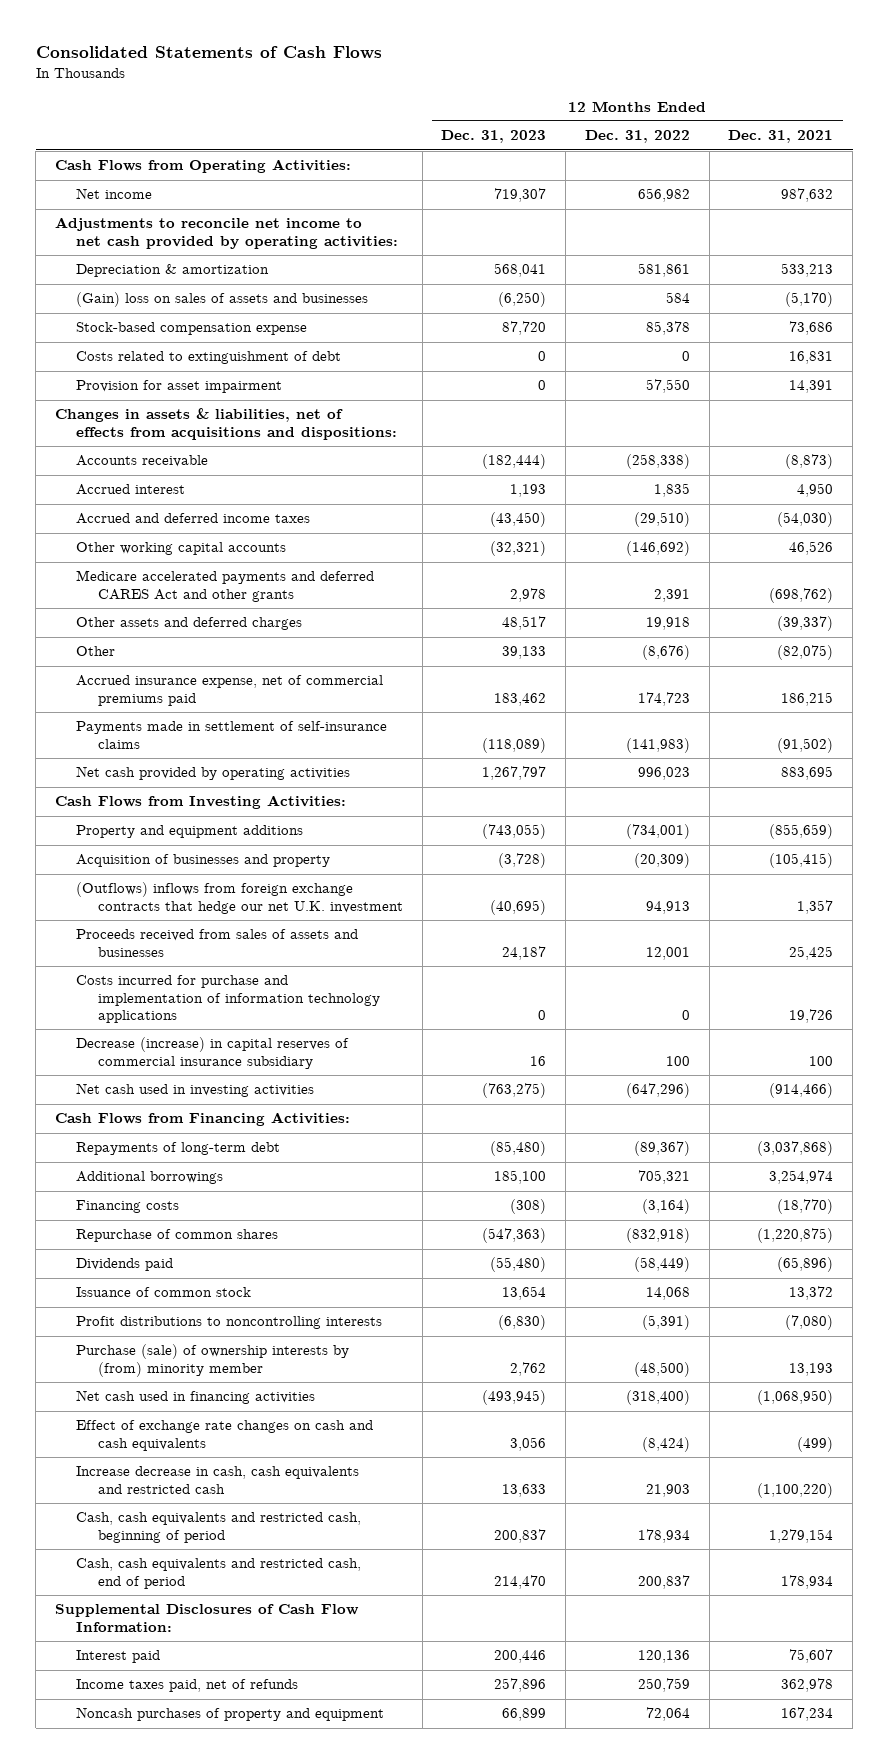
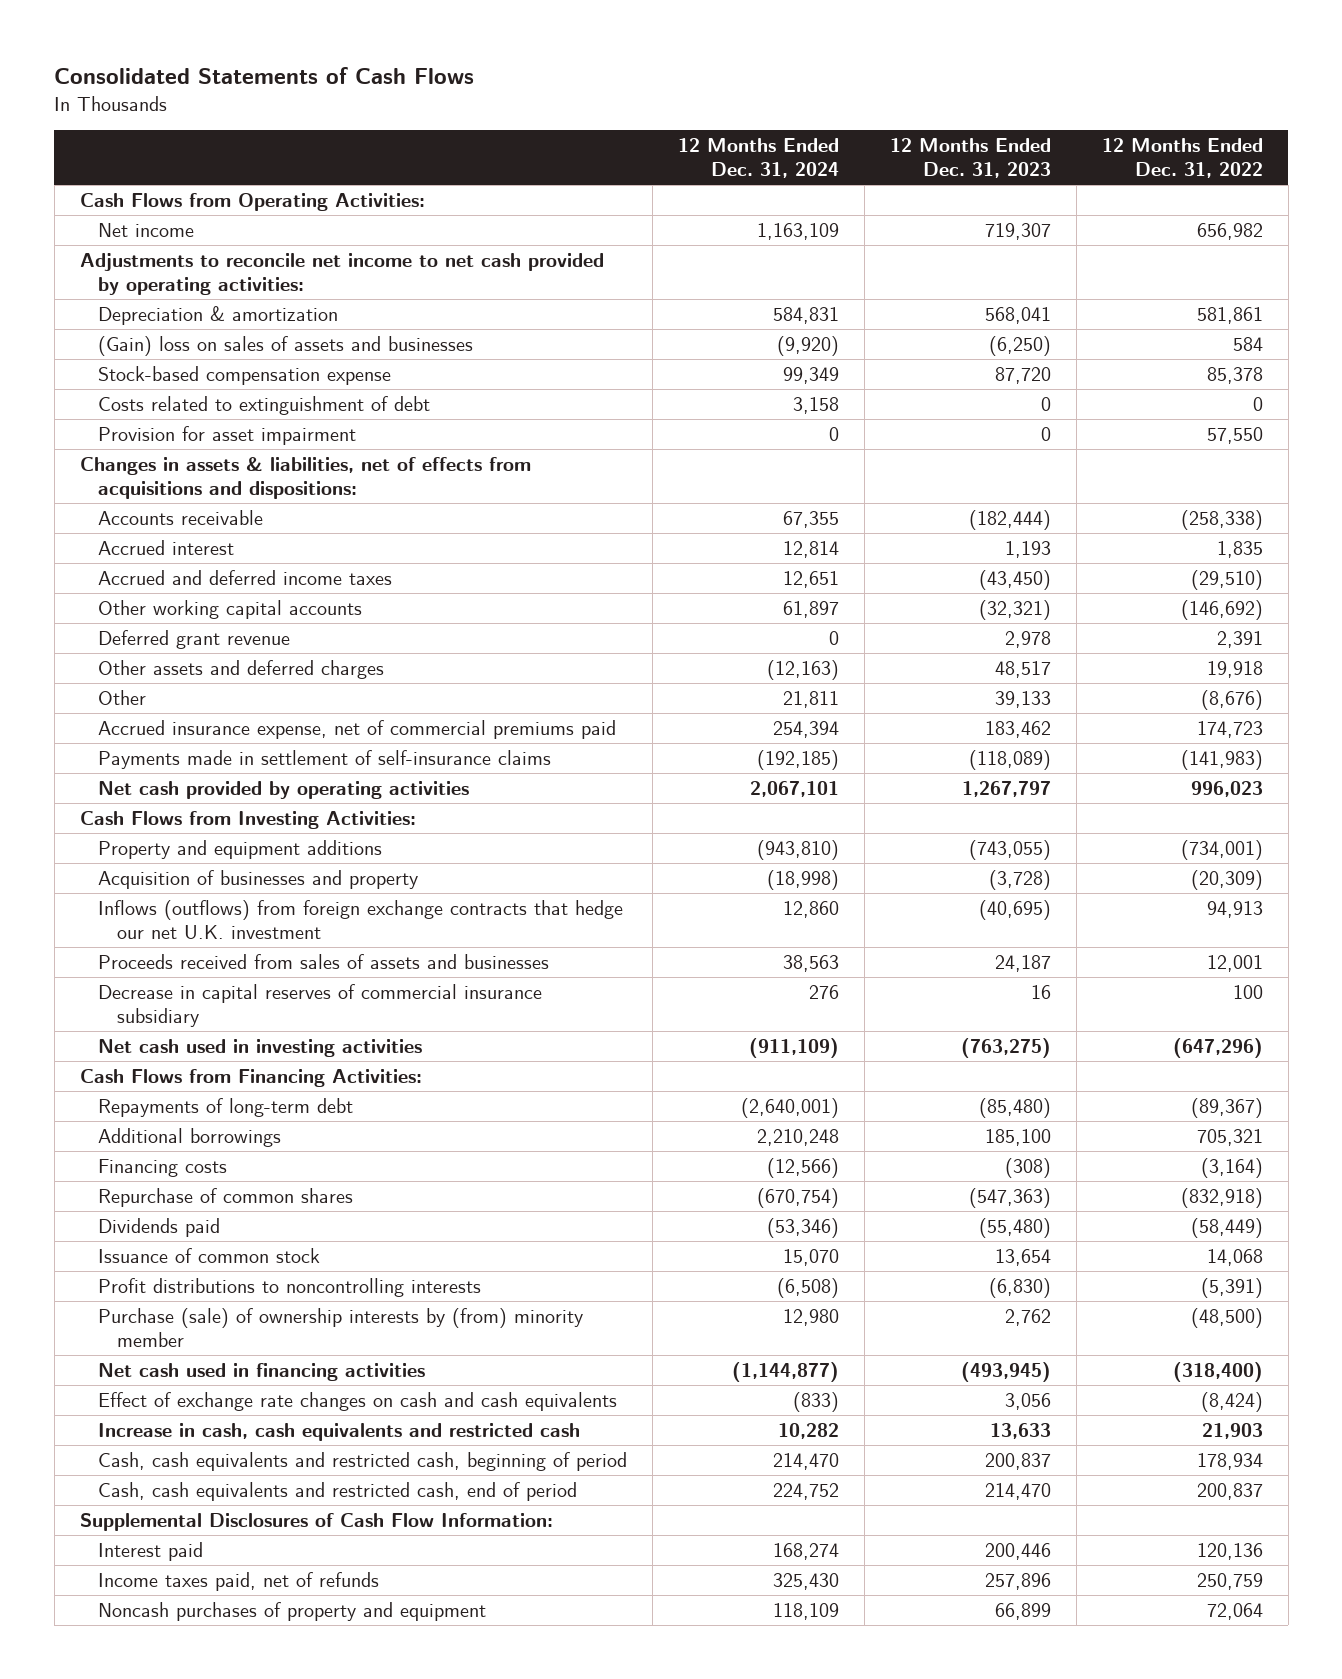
- | 12 Months Ended Dec. 31, 2023 | 12 Months Ended Dec. 31, 2022 | 12 Months Ended Dec. 31, 2021
+ | 12 Months Ended Dec. 31, 2024 | 12 Months Ended Dec. 31, 2023 | 12 Months Ended Dec. 31, 2022
- Medicare accelerated payments and deferred CARES Act and other grants | 2,978 | 2,391 | (698,762)
+ Deferred grant revenue | 0 | 2,978 | 2,391
- (Outflows) inflows from foreign exchange contracts that hedge our net U.K. investment | (40,695) | 94,913 | 1,357
+ Inflows (outflows) from foreign exchange contracts that hedge our net U.K. investment | 12,860 | (40,695) | 94,913
- Costs incurred for purchase and implementation of information technology applications | 0 | 0 | 19,726
- Decrease (increase) in capital reserves of commercial insurance subsidiary | 16 | 100 | 100
+ Decrease in capital reserves of commercial insurance subsidiary | 276 | 16 | 100
- Increase decrease in cash, cash equivalents and restricted cash | 13,633 | 21,903 | (1,100,220)
+ Increase in cash, cash equivalents and restricted cash | 10,282 | 13,633 | 21,903

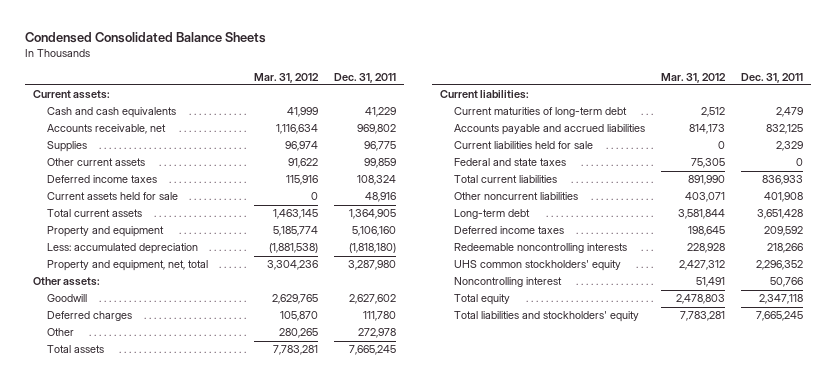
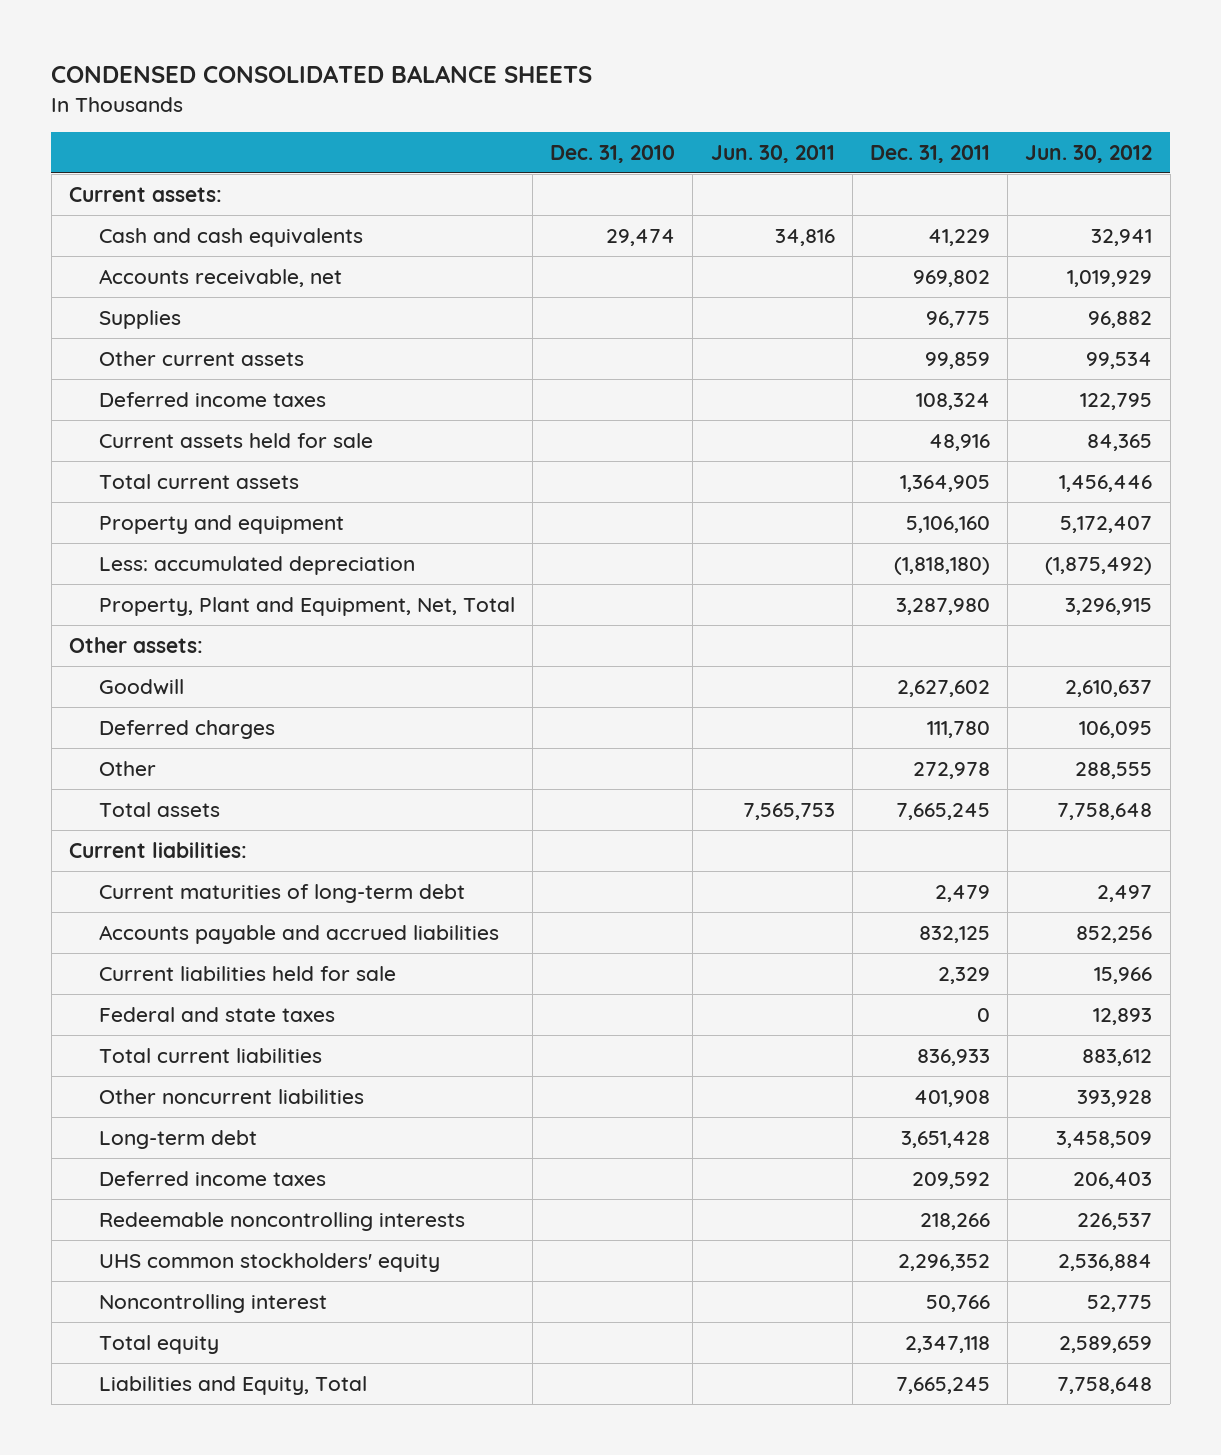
- Condensed Consolidated Balance Sheets
+ CONDENSED CONSOLIDATED BALANCE SHEETS
- | Mar. 31, 2012 | Dec. 31, 2011
+ | Dec. 31, 2010 | Jun. 30, 2011 | Dec. 31, 2011 | Jun. 30, 2012
- Property and equipment, net, total | 3,304,236 | 3,287,980
+ Property, Plant and Equipment, Net, Total | | | 3,287,980 | 3,296,915
- Total liabilities and stockholders' equity | 7,783,281 | 7,665,245
+ Liabilities and Equity, Total | | | 7,665,245 | 7,758,648

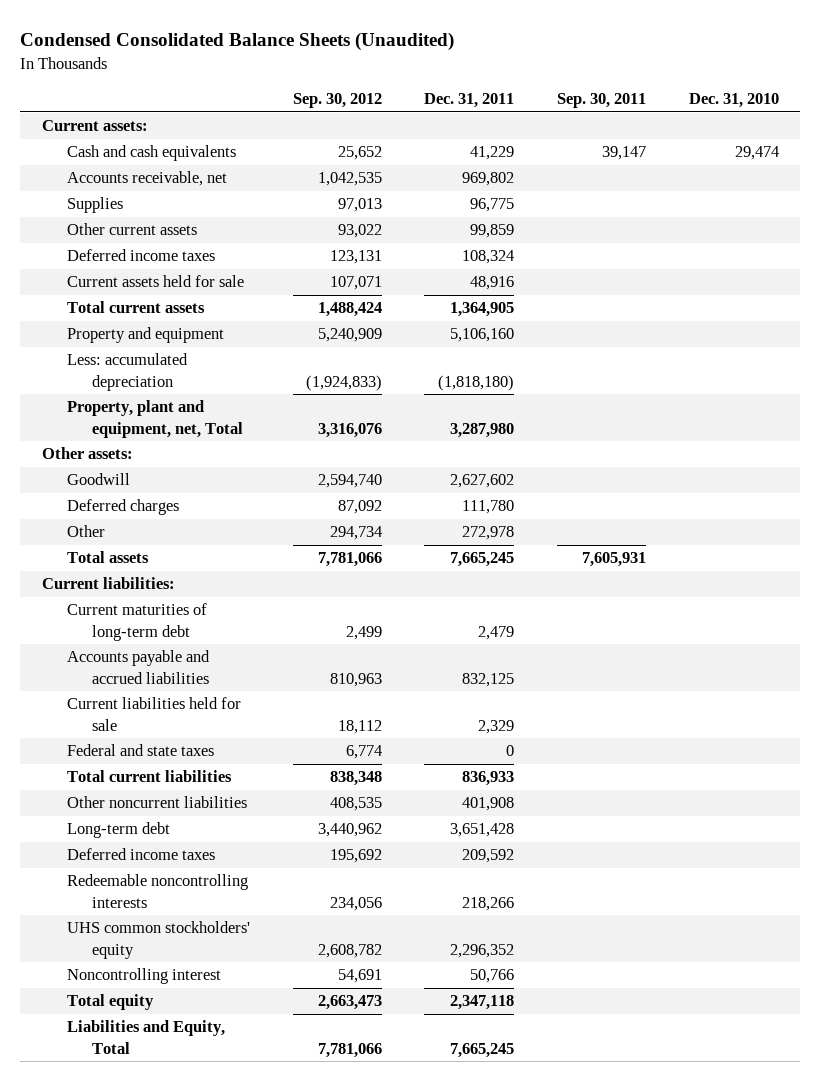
- CONDENSED CONSOLIDATED BALANCE SHEETS
+ Condensed Consolidated Balance Sheets (Unaudited)
- | Dec. 31, 2010 | Jun. 30, 2011 | Dec. 31, 2011 | Jun. 30, 2012
+ | Sep. 30, 2012 | Dec. 31, 2011 | Sep. 30, 2011 | Dec. 31, 2010
- Property, Plant and Equipment, Net, Total | | | 3,287,980 | 3,296,915
+ Property, plant and equipment, net, Total | 3,316,076 | 3,287,980 | |

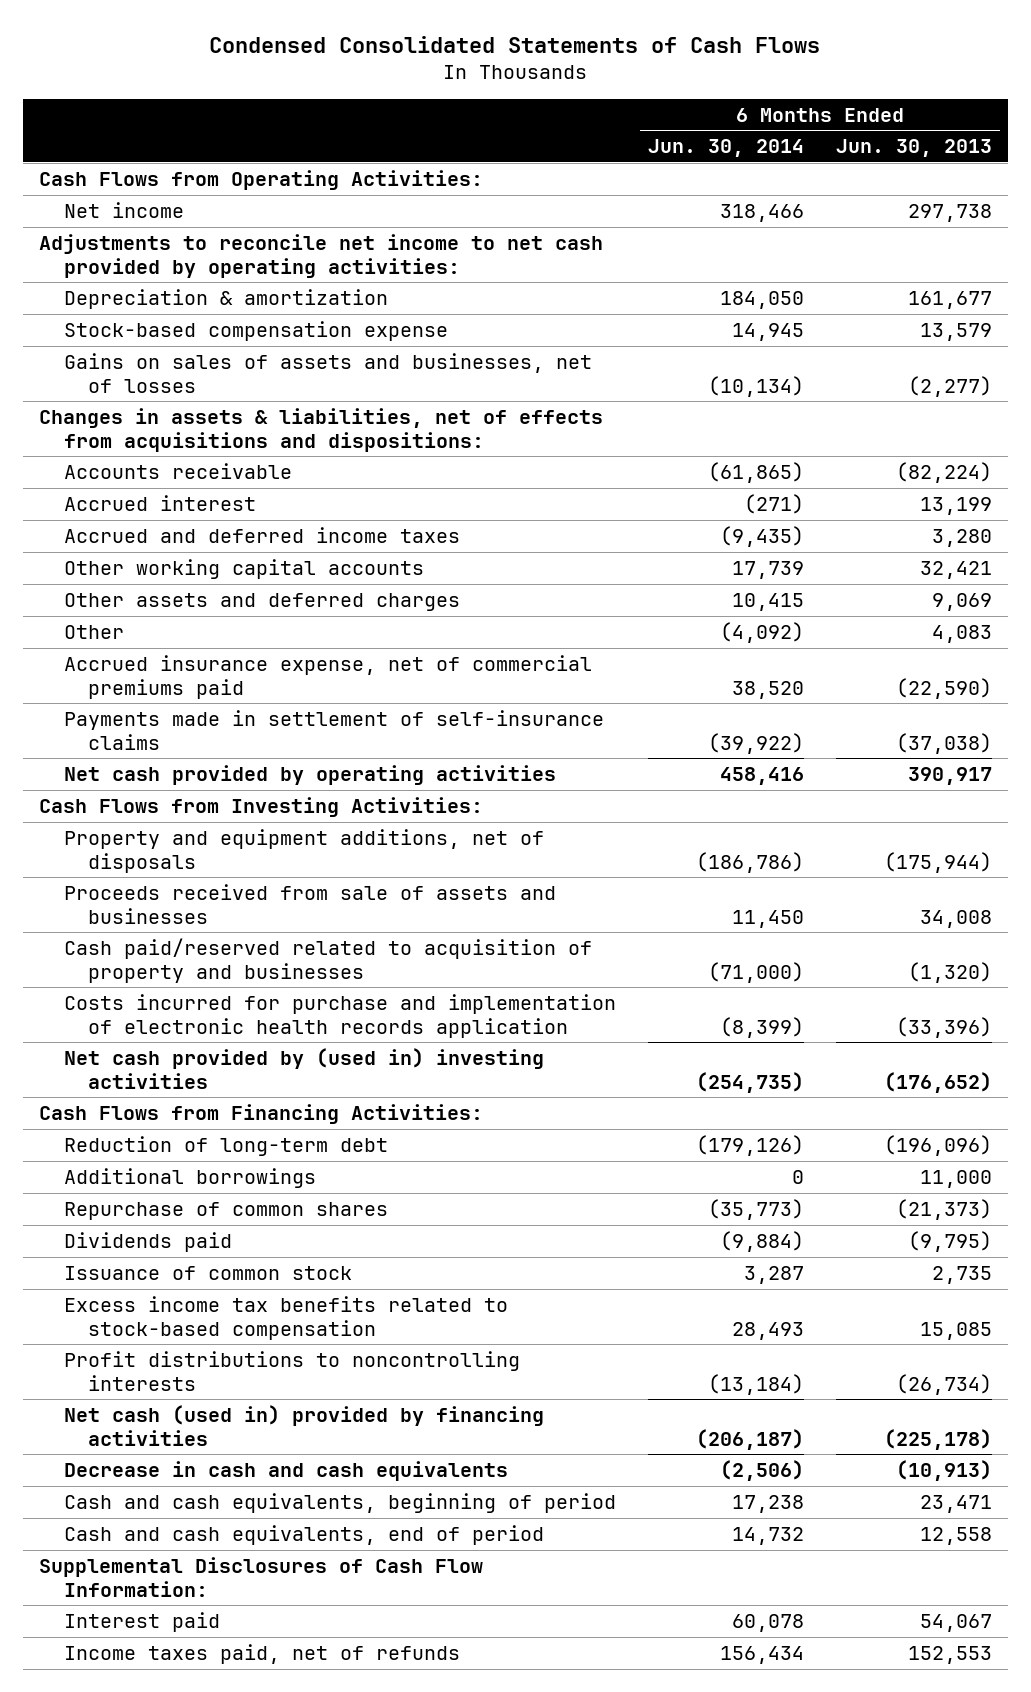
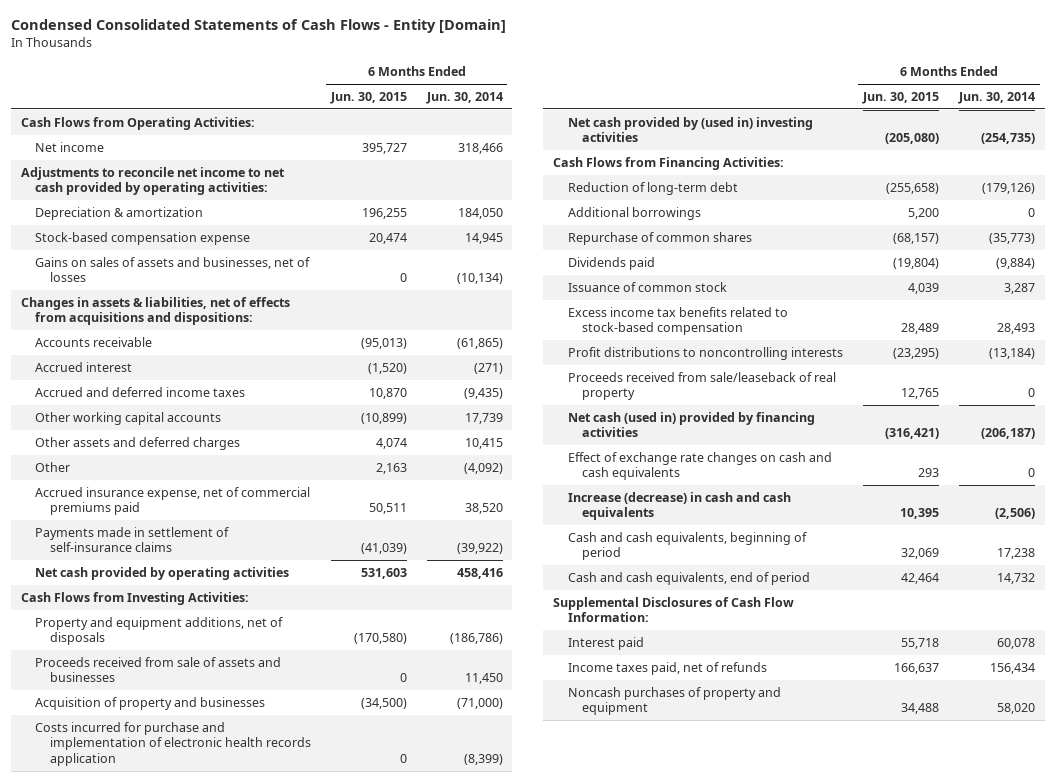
- Condensed Consolidated Statements of Cash Flows
+ Condensed Consolidated Statements of Cash Flows - Entity [Domain]
- | 6 Months Ended Jun. 30, 2014 | 6 Months Ended Jun. 30, 2013
+ | 6 Months Ended Jun. 30, 2015 | 6 Months Ended Jun. 30, 2014
- Cash paid/reserved related to acquisition of property and businesses | (71,000) | (1,320)
+ Acquisition of property and businesses | (34,500) | (71,000)
+ Proceeds received from sale/leaseback of real property | 12,765 | 0
- Decrease in cash and cash equivalents | (2,506) | (10,913)
+ Effect of exchange rate changes on cash and cash equivalents | 293 | 0
+ Increase (decrease) in cash and cash equivalents | 10,395 | (2,506)
+ Noncash purchases of property and equipment | 34,488 | 58,020

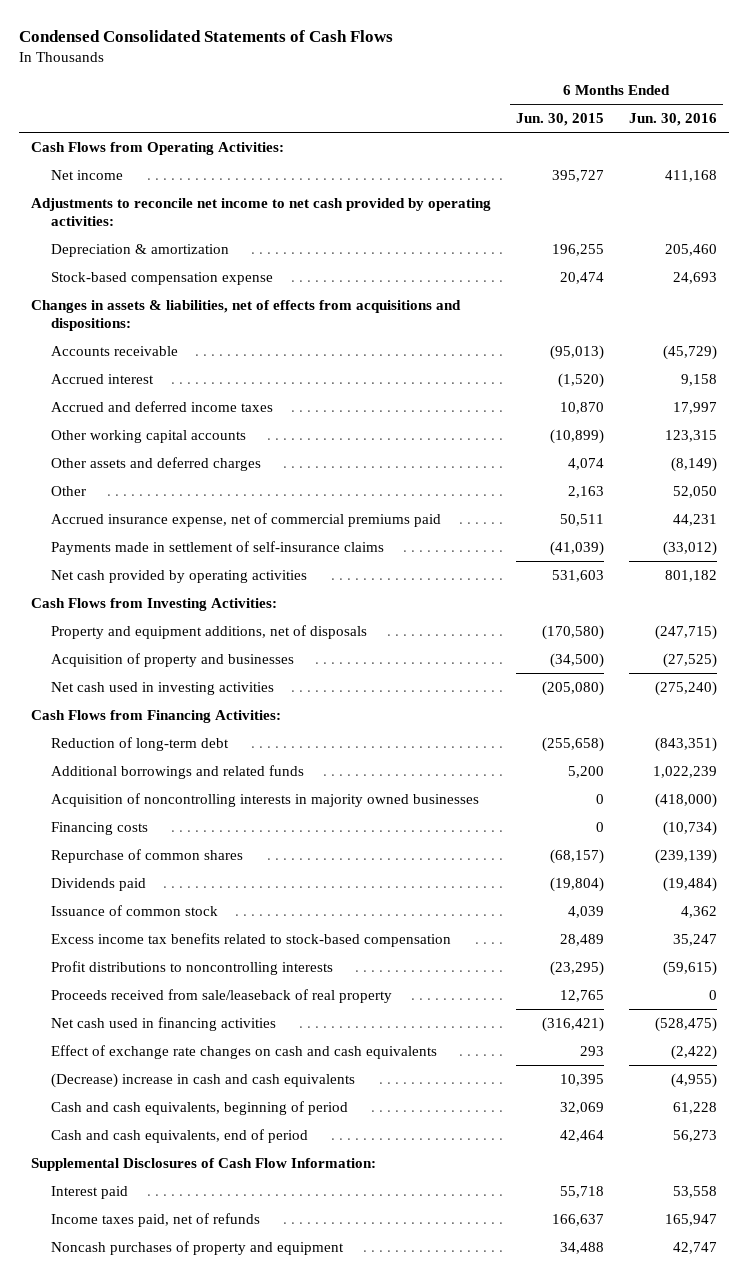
- Condensed Consolidated Statements of Cash Flows - Entity [Domain]
+ Condensed Consolidated Statements of Cash Flows
- | 6 Months Ended Jun. 30, 2015 | 6 Months Ended Jun. 30, 2014
+ | 6 Months Ended Jun. 30, 2015 | 6 Months Ended Jun. 30, 2016
- Gains on sales of assets and businesses, net of losses | 0 | (10,134)
- Proceeds received from sale of assets and businesses | 0 | 11,450
- Costs incurred for purchase and implementation of electronic health records application | 0 | (8,399)
- Net cash provided by (used in) investing activities | (205,080) | (254,735)
+ Net cash used in investing activities | (205,080) | (275,240)
- Additional borrowings | 5,200 | 0
+ Additional borrowings and related funds | 5,200 | 1,022,239
+ Acquisition of noncontrolling interests in majority owned businesses | 0 | (418,000)
+ Financing costs | 0 | (10,734)
- Net cash (used in) provided by financing activities | (316,421) | (206,187)
+ Net cash used in financing activities | (316,421) | (528,475)
- Increase (decrease) in cash and cash equivalents | 10,395 | (2,506)
+ (Decrease) increase in cash and cash equivalents | 10,395 | (4,955)

